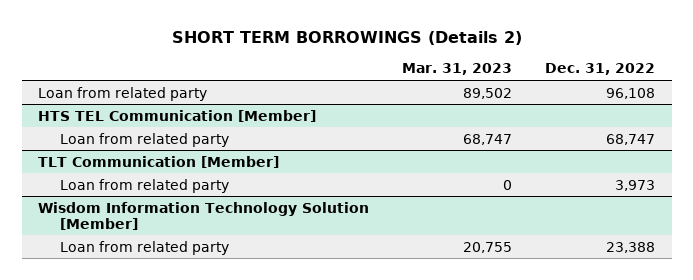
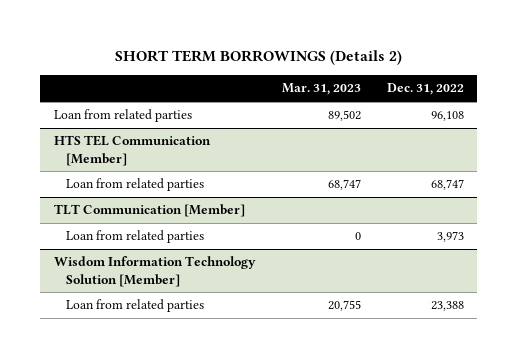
- Loan from related party | 89,502 | 96,108
+ Loan from related parties | 89,502 | 96,108
@ HTS TEL Communication [Member]
- Loan from related party | 68,747 | 68,747
+ Loan from related parties | 68,747 | 68,747
@ TLT Communication [Member]
- Loan from related party | 0 | 3,973
+ Loan from related parties | 0 | 3,973
@ Wisdom Information Technology Solution [Member]
- Loan from related party | 20,755 | 23,388
+ Loan from related parties | 20,755 | 23,388

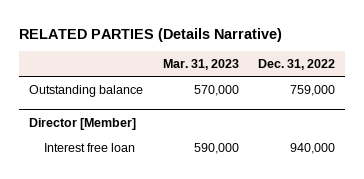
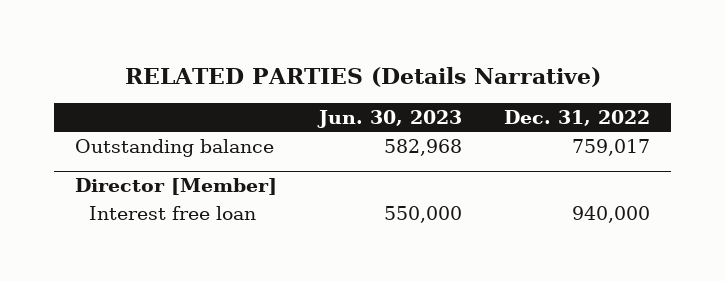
- | Mar. 31, 2023 | Dec. 31, 2022
+ | Jun. 30, 2023 | Dec. 31, 2022
- Outstanding balance | 570,000 | 759,000
+ Outstanding balance | 582,968 | 759,017

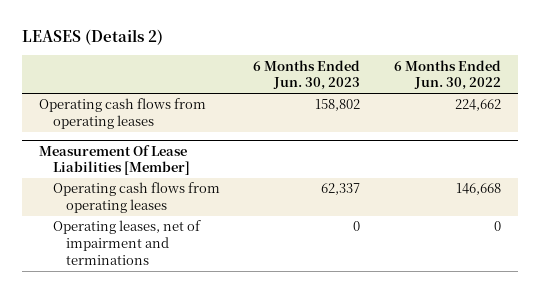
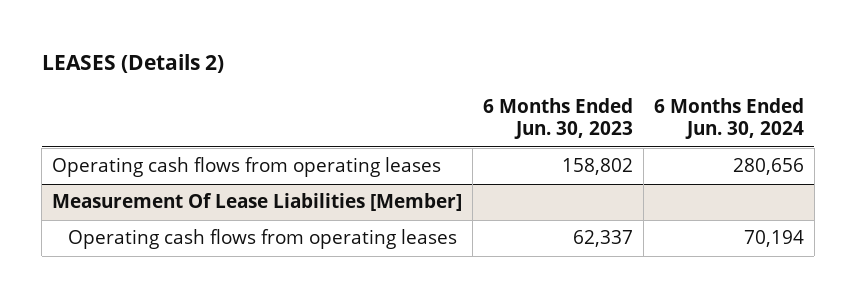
- | 6 Months Ended Jun. 30, 2023 | 6 Months Ended Jun. 30, 2022
+ | 6 Months Ended Jun. 30, 2023 | 6 Months Ended Jun. 30, 2024
@ Measurement Of Lease Liabilities [Member]
- Operating leases, net of impairment and terminations | 0 | 0

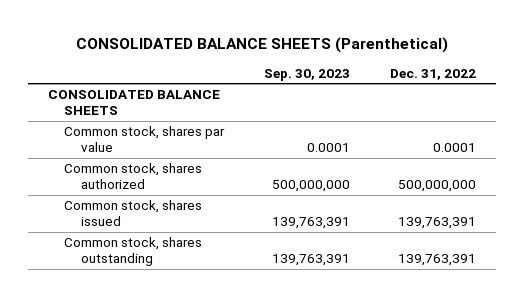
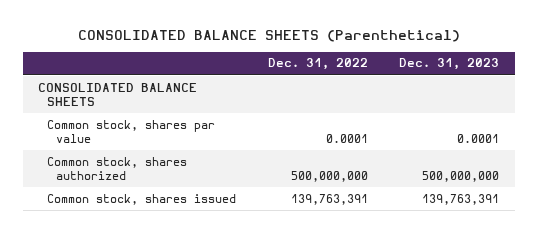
- | Sep. 30, 2023 | Dec. 31, 2022
+ | Dec. 31, 2022 | Dec. 31, 2023
- Common stock, shares outstanding | 139,763,391 | 139,763,391

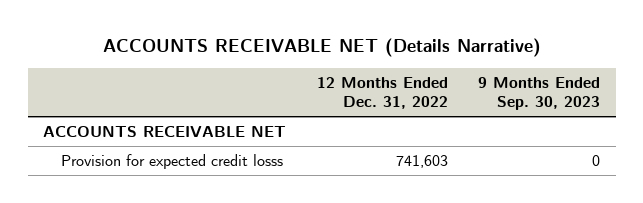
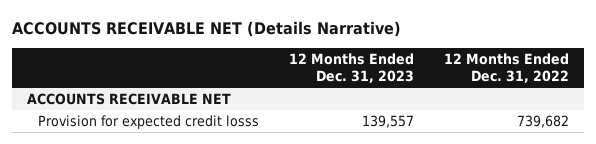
- | 12 Months Ended Dec. 31, 2022 | 9 Months Ended Sep. 30, 2023
+ | 12 Months Ended Dec. 31, 2023 | 12 Months Ended Dec. 31, 2022
- Provision for expected credit losss | 741,603 | 0
+ Provision for expected credit losss | 139,557 | 739,682

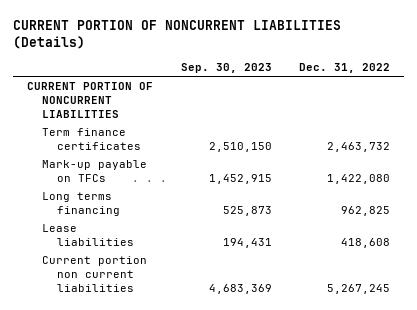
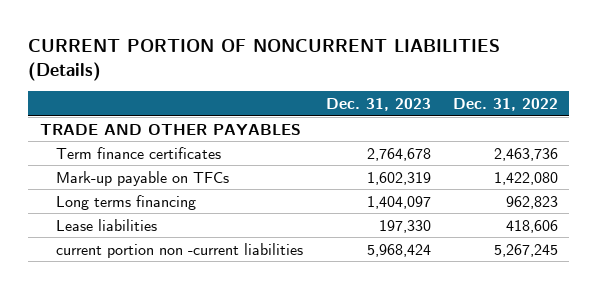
- | Sep. 30, 2023 | Dec. 31, 2022
+ | Dec. 31, 2023 | Dec. 31, 2022
- CURRENT PORTION OF NONCURRENT LIABILITIES
- Term finance certificates | 2,510,150 | 2,463,732
+ TRADE AND OTHER PAYABLES
+ Term finance certificates | 2,764,678 | 2,463,736
- Long terms financing | 525,873 | 962,825
- Lease liabilities | 194,431 | 418,608
- Current portion non current liabilities | 4,683,369 | 5,267,245
+ Long terms financing | 1,404,097 | 962,823
+ Lease liabilities | 197,330 | 418,606
+ current portion non -current liabilities | 5,968,424 | 5,267,245

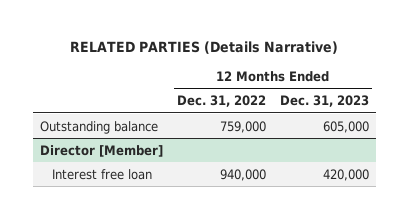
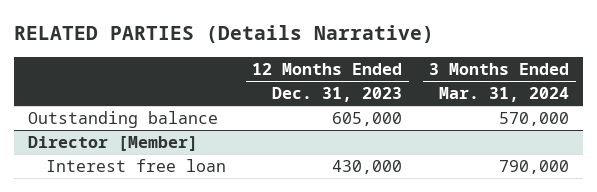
- | 12 Months Ended Dec. 31, 2022 | 12 Months Ended Dec. 31, 2023
+ | 12 Months Ended Dec. 31, 2023 | 3 Months Ended Mar. 31, 2024
@ Director [Member]
- Interest free loan | 940,000 | 420,000
+ Interest free loan | 430,000 | 790,000

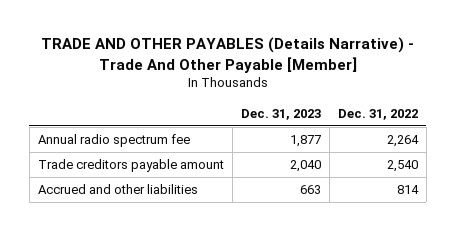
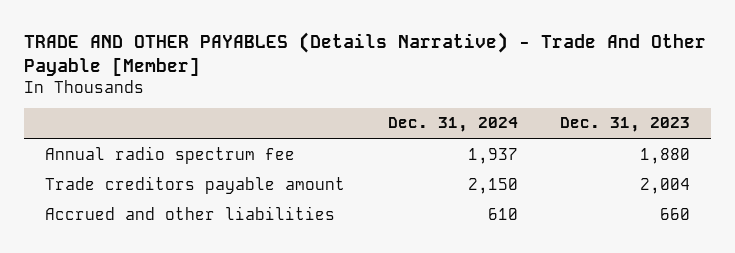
- | Dec. 31, 2023 | Dec. 31, 2022
+ | Dec. 31, 2024 | Dec. 31, 2023
- Annual radio spectrum fee | 1,877 | 2,264
- Trade creditors payable amount | 2,040 | 2,540
- Accrued and other liabilities | 663 | 814
+ Annual radio spectrum fee | 1,937 | 1,880
+ Trade creditors payable amount | 2,150 | 2,004
+ Accrued and other liabilities | 610 | 660

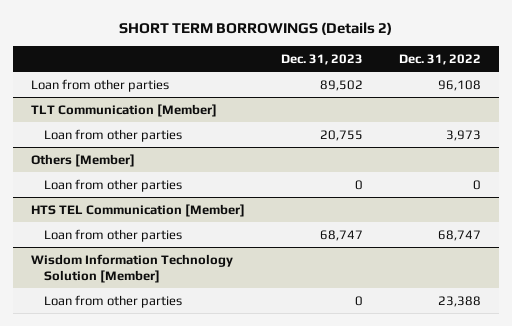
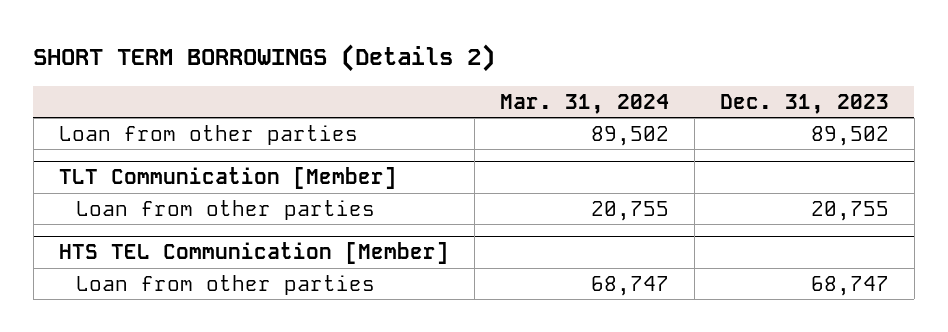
- | Dec. 31, 2023 | Dec. 31, 2022
+ | Mar. 31, 2024 | Dec. 31, 2023
- Others [Member]
- Loan from other parties | 0 | 0
- Wisdom Information Technology Solution [Member]
- Loan from other parties | 0 | 23,388

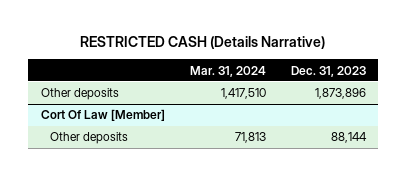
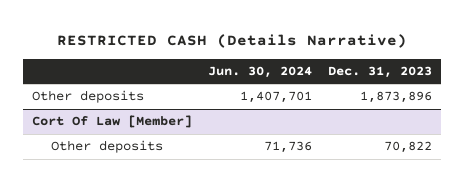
- | Mar. 31, 2024 | Dec. 31, 2023
+ | Jun. 30, 2024 | Dec. 31, 2023
@ Cort Of Law [Member]
- Other deposits | 71,813 | 88,144
+ Other deposits | 71,736 | 70,822

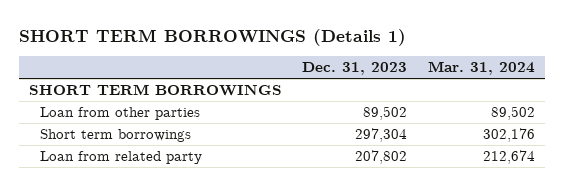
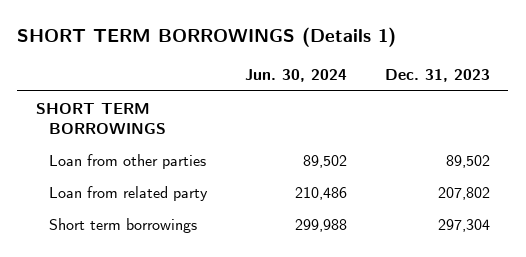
- | Dec. 31, 2023 | Mar. 31, 2024
+ | Jun. 30, 2024 | Dec. 31, 2023
moved down: Short term borrowings | 299,988 | 297,304

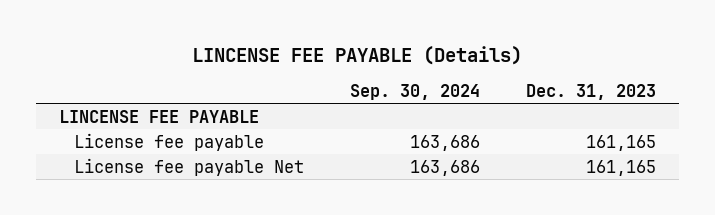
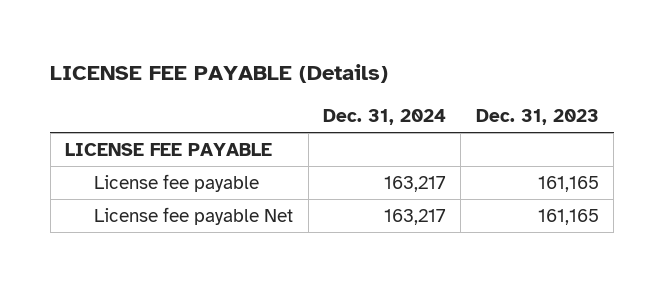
- LINCENSE FEE PAYABLE (Details)
+ LICENSE FEE PAYABLE (Details)
- | Sep. 30, 2024 | Dec. 31, 2023
+ | Dec. 31, 2024 | Dec. 31, 2023
- LINCENSE FEE PAYABLE
+ LICENSE FEE PAYABLE

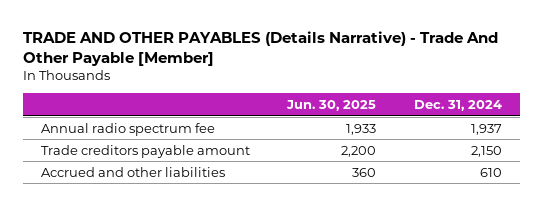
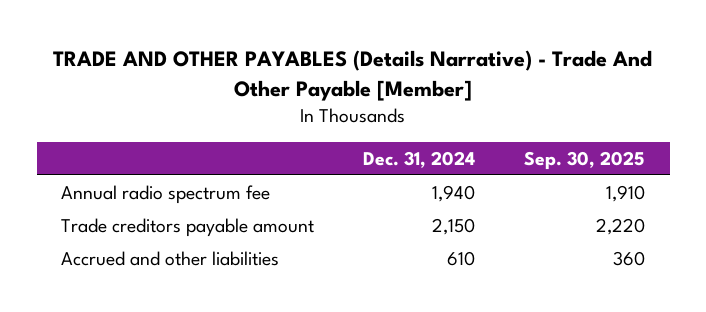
- | Jun. 30, 2025 | Dec. 31, 2024
+ | Dec. 31, 2024 | Sep. 30, 2025
- Annual radio spectrum fee | 1,933 | 1,937
+ Annual radio spectrum fee | 1,940 | 1,910

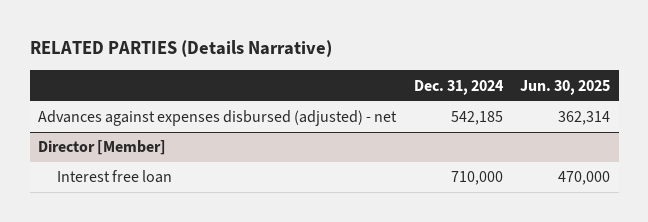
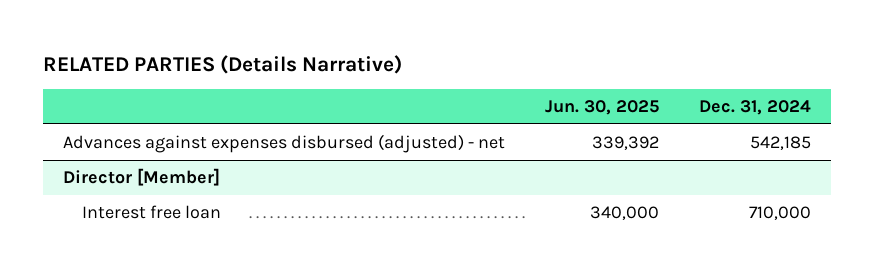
- | Dec. 31, 2024 | Jun. 30, 2025
+ | Jun. 30, 2025 | Dec. 31, 2024
- Advances against expenses disbursed (adjusted) - net | 542,185 | 362,314
+ Advances against expenses disbursed (adjusted) - net | 339,392 | 542,185
@ Director [Member]
- Interest free loan | 710,000 | 470,000
+ Interest free loan | 340,000 | 710,000

